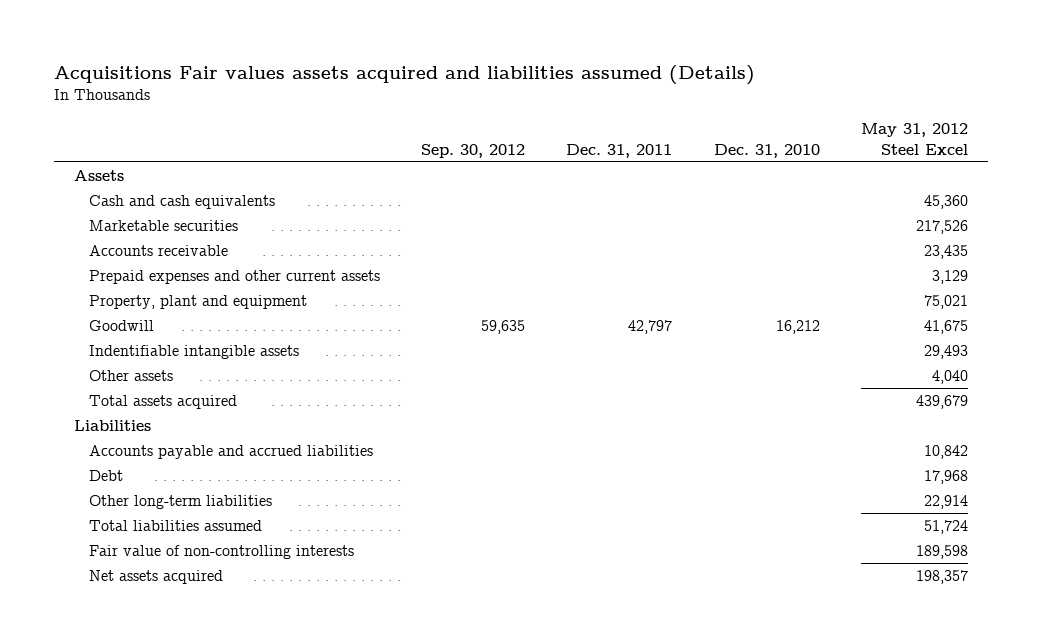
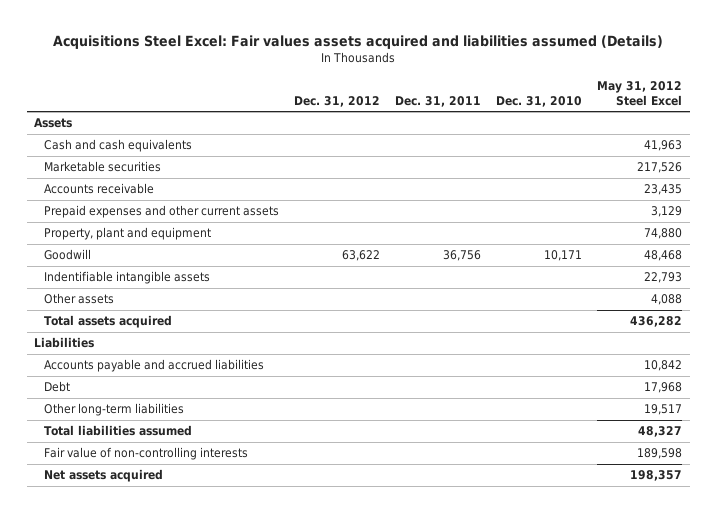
- Acquisitions Fair values assets acquired and liabilities assumed (Details)
+ Acquisitions Steel Excel: Fair values assets acquired and liabilities assumed (Details)
- | Sep. 30, 2012 | Dec. 31, 2011 | Dec. 31, 2010 | May 31, 2012 Steel Excel
+ | Dec. 31, 2012 | Dec. 31, 2011 | Dec. 31, 2010 | May 31, 2012 Steel Excel
- Cash and cash equivalents | | | | 45,360
+ Cash and cash equivalents | | | | 41,963
- Property, plant and equipment | | | | 75,021
- Goodwill | 59,635 | 42,797 | 16,212 | 41,675
- Indentifiable intangible assets | | | | 29,493
- Other assets | | | | 4,040
- Total assets acquired | | | | 439,679
+ Property, plant and equipment | | | | 74,880
+ Goodwill | 63,622 | 36,756 | 10,171 | 48,468
+ Indentifiable intangible assets | | | | 22,793
+ Other assets | | | | 4,088
+ Total assets acquired | | | | 436,282
- Other long-term liabilities | | | | 22,914
- Total liabilities assumed | | | | 51,724
+ Other long-term liabilities | | | | 19,517
+ Total liabilities assumed | | | | 48,327

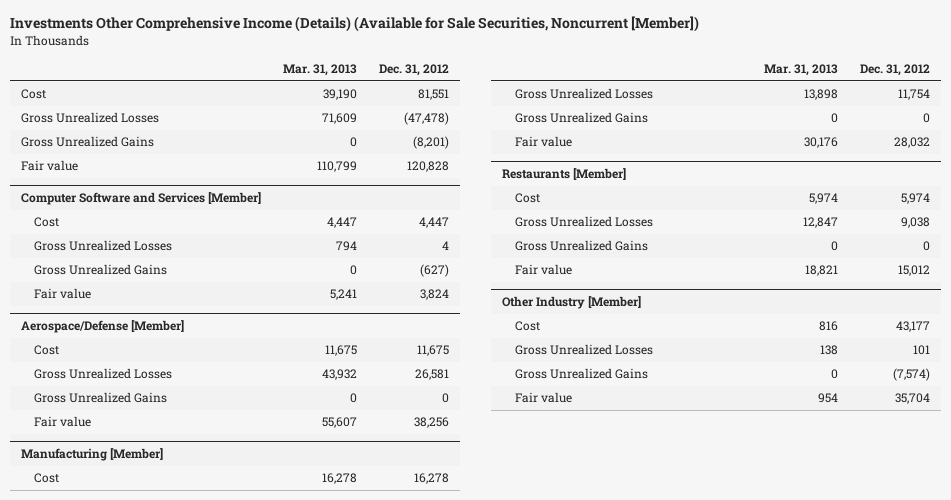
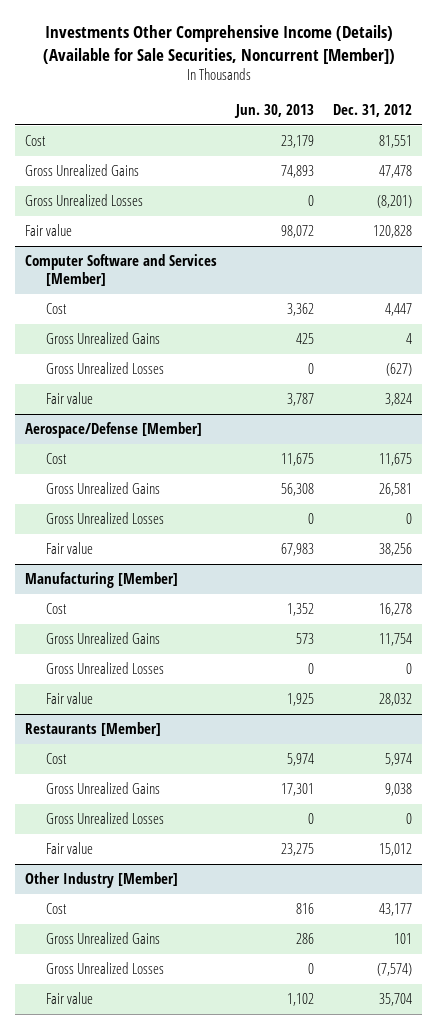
- | Mar. 31, 2013 | Dec. 31, 2012
+ | Jun. 30, 2013 | Dec. 31, 2012
- Gross Unrealized Losses | 71,609 | (47,478)
- Gross Unrealized Gains | 0 | (8,201)
+ Gross Unrealized Gains | 74,893 | 47,478
+ Gross Unrealized Losses | 0 | (8,201)
@ Computer Software and Services [Member]
- Gross Unrealized Losses | 794 | 4
- Gross Unrealized Gains | 0 | (627)
+ Gross Unrealized Gains | 425 | 4
+ Gross Unrealized Losses | 0 | (627)
@ Aerospace/Defense [Member]
- Gross Unrealized Losses | 43,932 | 26,581
- Gross Unrealized Gains | 0 | 0
+ Gross Unrealized Gains | 56,308 | 26,581
+ Gross Unrealized Losses | 0 | 0
@ Manufacturing [Member]
- Gross Unrealized Losses | 13,898 | 11,754
- Gross Unrealized Gains | 0 | 0
+ Gross Unrealized Gains | 573 | 11,754
+ Gross Unrealized Losses | 0 | 0
@ Restaurants [Member]
- Gross Unrealized Losses | 12,847 | 9,038
- Gross Unrealized Gains | 0 | 0
+ Gross Unrealized Gains | 17,301 | 9,038
+ Gross Unrealized Losses | 0 | 0
@ Other Industry [Member]
- Gross Unrealized Losses | 138 | 101
- Gross Unrealized Gains | 0 | (7,574)
+ Gross Unrealized Gains | 286 | 101
+ Gross Unrealized Losses | 0 | (7,574)

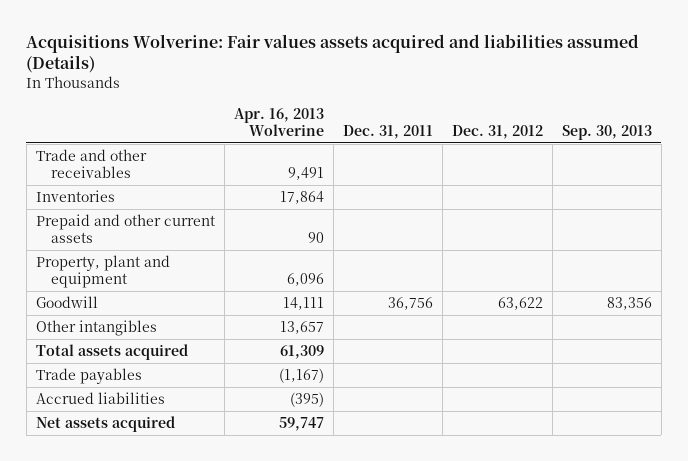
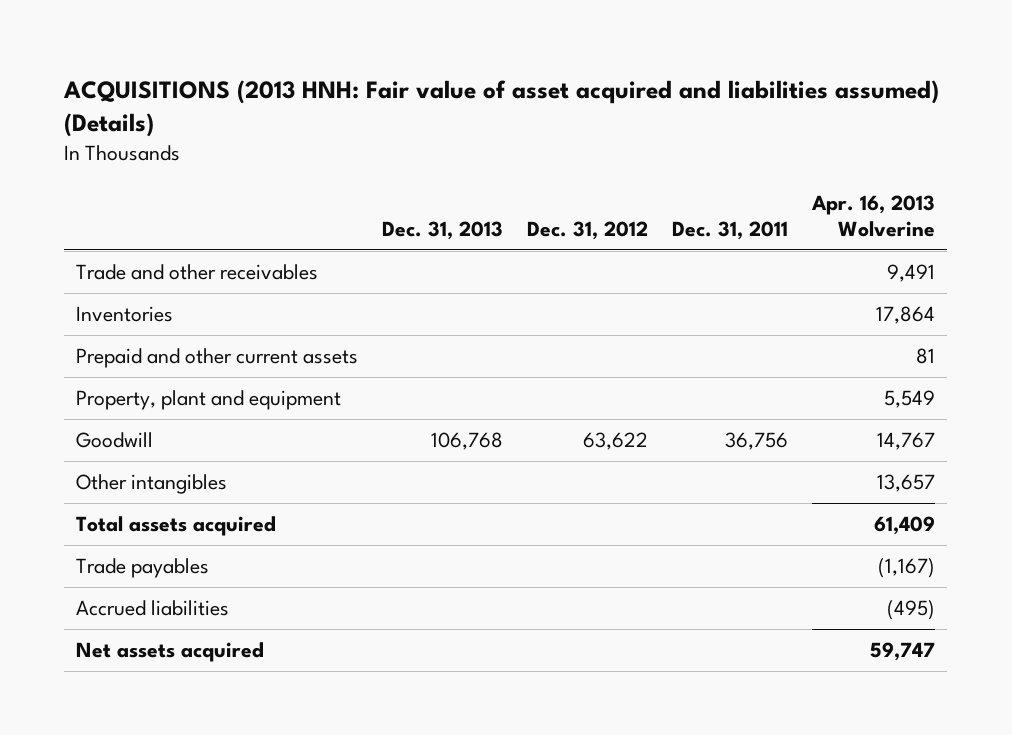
- Acquisitions Wolverine: Fair values assets acquired and liabilities assumed (Details)
+ ACQUISITIONS (2013 HNH: Fair value of asset acquired and liabilities assumed) (Details)
- | Apr. 16, 2013 Wolverine | Dec. 31, 2011 | Dec. 31, 2012 | Sep. 30, 2013
+ | Dec. 31, 2013 | Dec. 31, 2012 | Dec. 31, 2011 | Apr. 16, 2013 Wolverine
- Prepaid and other current assets | 90 | | |
- Property, plant and equipment | 6,096 | | |
- Goodwill | 14,111 | 36,756 | 63,622 | 83,356
+ Prepaid and other current assets | | | | 81
+ Property, plant and equipment | | | | 5,549
+ Goodwill | 106,768 | 63,622 | 36,756 | 14,767
- Total assets acquired | 61,309 | | |
+ Total assets acquired | | | | 61,409
- Accrued liabilities | (395) | | |
+ Accrued liabilities | | | | (495)

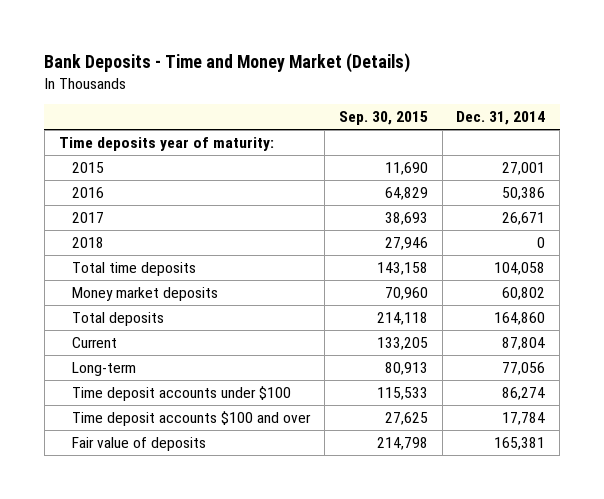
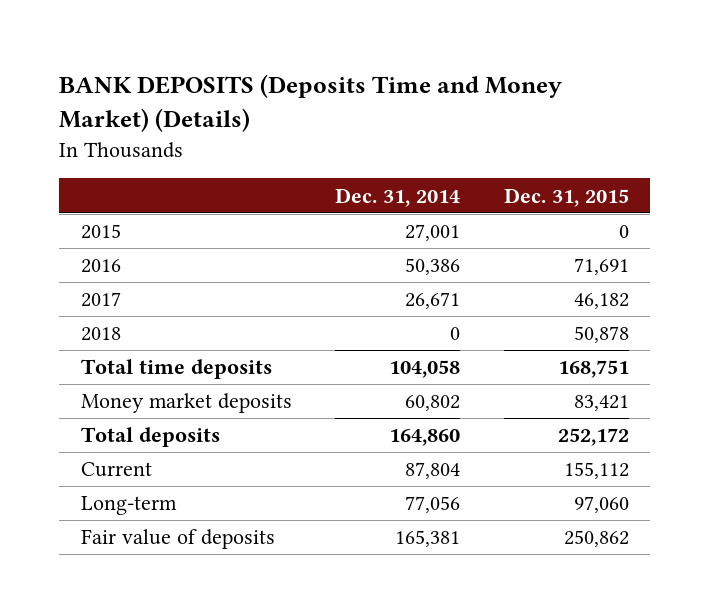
- Bank Deposits - Time and Money Market (Details)
+ BANK DEPOSITS (Deposits Time and Money Market) (Details)
- | Sep. 30, 2015 | Dec. 31, 2014
+ | Dec. 31, 2014 | Dec. 31, 2015
- Time deposits year of maturity:
- Time deposit accounts under $100 | 115,533 | 86,274
- Time deposit accounts $100 and over | 27,625 | 17,784

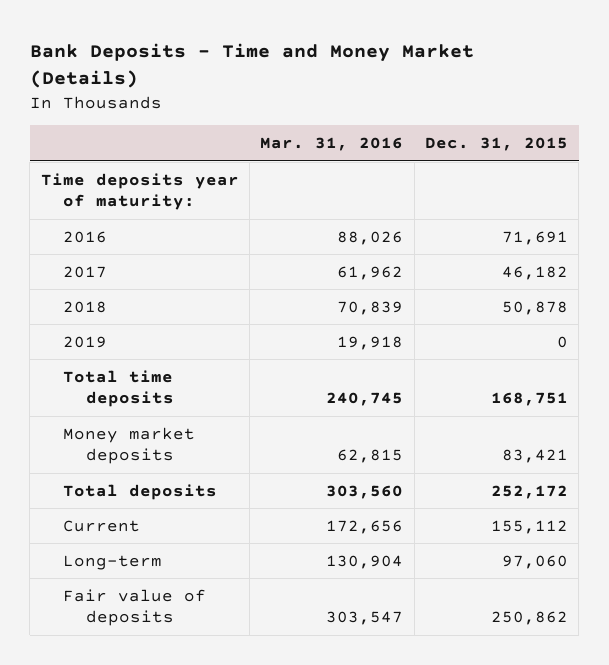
- BANK DEPOSITS (Deposits Time and Money Market) (Details)
+ Bank Deposits - Time and Money Market (Details)
- | Dec. 31, 2014 | Dec. 31, 2015
+ | Mar. 31, 2016 | Dec. 31, 2015
- 2015 | 27,001 | 0
+ Time deposits year of maturity:
+ 2019 | 19,918 | 0

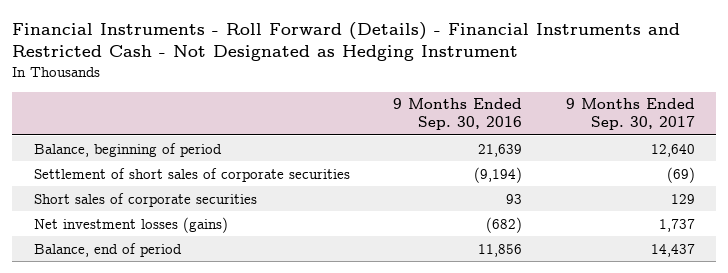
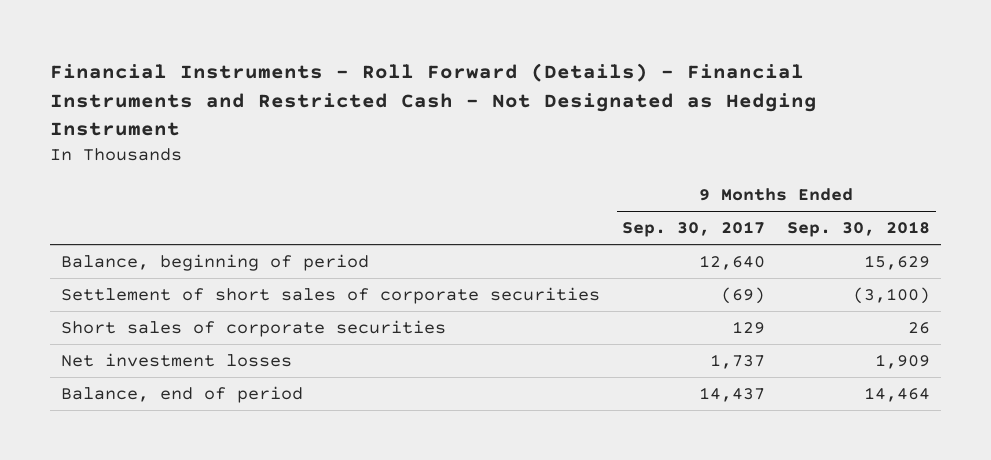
- | 9 Months Ended Sep. 30, 2016 | 9 Months Ended Sep. 30, 2017
+ | 9 Months Ended Sep. 30, 2017 | 9 Months Ended Sep. 30, 2018
- Net investment losses (gains) | (682) | 1,737
+ Net investment losses | 1,737 | 1,909

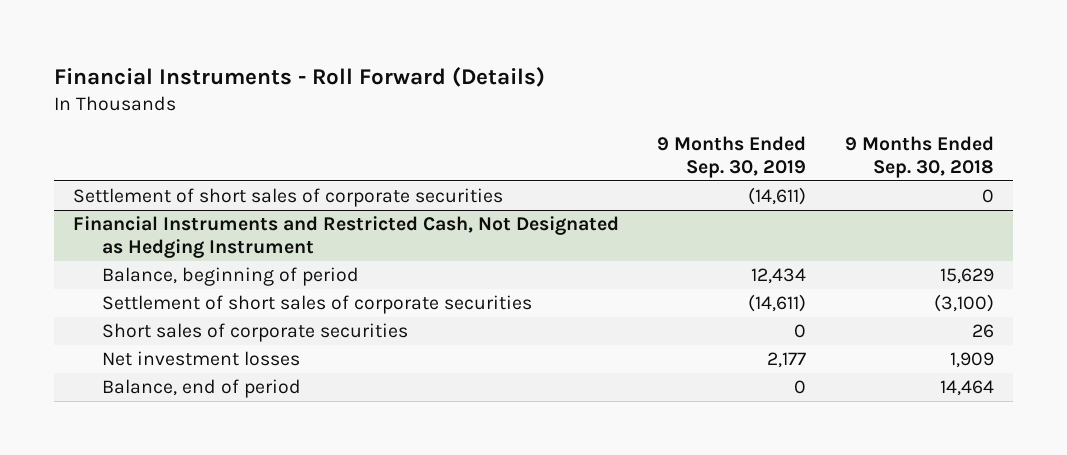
- Financial Instruments - Roll Forward (Details) - Financial Instruments and Restricted Cash - Not Designated as Hedging Instrument
+ Financial Instruments - Roll Forward (Details)
- | 9 Months Ended Sep. 30, 2017 | 9 Months Ended Sep. 30, 2018
+ | 9 Months Ended Sep. 30, 2019 | 9 Months Ended Sep. 30, 2018
+ Settlement of short sales of corporate securities | (14,611) | 0
+ Financial Instruments and Restricted Cash, Not Designated as Hedging Instrument

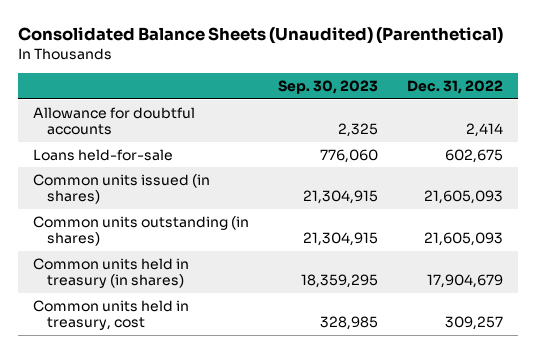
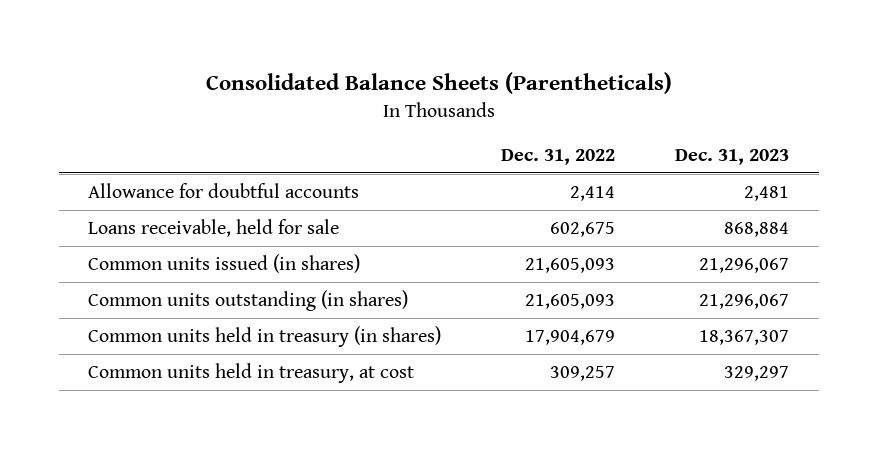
- Consolidated Balance Sheets (Unaudited) (Parenthetical)
+ Consolidated Balance Sheets (Parentheticals)
- | Sep. 30, 2023 | Dec. 31, 2022
+ | Dec. 31, 2022 | Dec. 31, 2023
- Loans held-for-sale | 776,060 | 602,675
+ Loans receivable, held for sale | 602,675 | 868,884
- Common units held in treasury, cost | 328,985 | 309,257
+ Common units held in treasury, at cost | 309,257 | 329,297

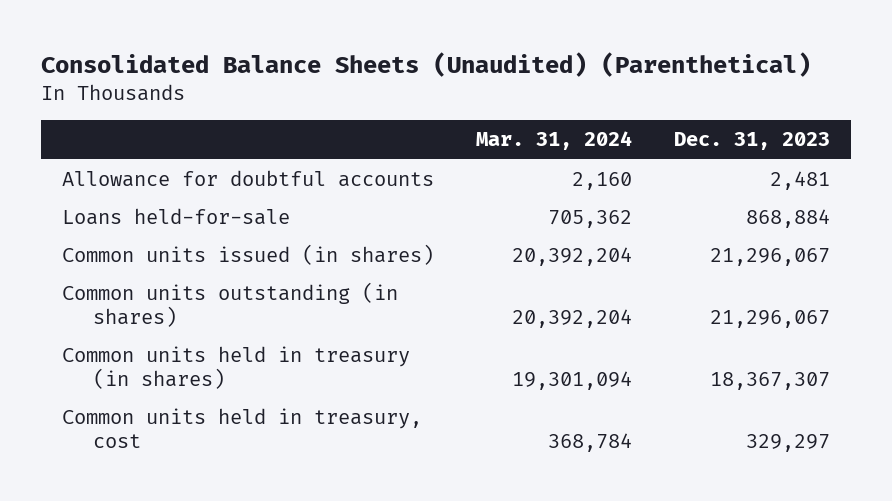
- Consolidated Balance Sheets (Parentheticals)
+ Consolidated Balance Sheets (Unaudited) (Parenthetical)
- | Dec. 31, 2022 | Dec. 31, 2023
+ | Mar. 31, 2024 | Dec. 31, 2023
- Loans receivable, held for sale | 602,675 | 868,884
+ Loans held-for-sale | 705,362 | 868,884
- Common units held in treasury, at cost | 309,257 | 329,297
+ Common units held in treasury, cost | 368,784 | 329,297

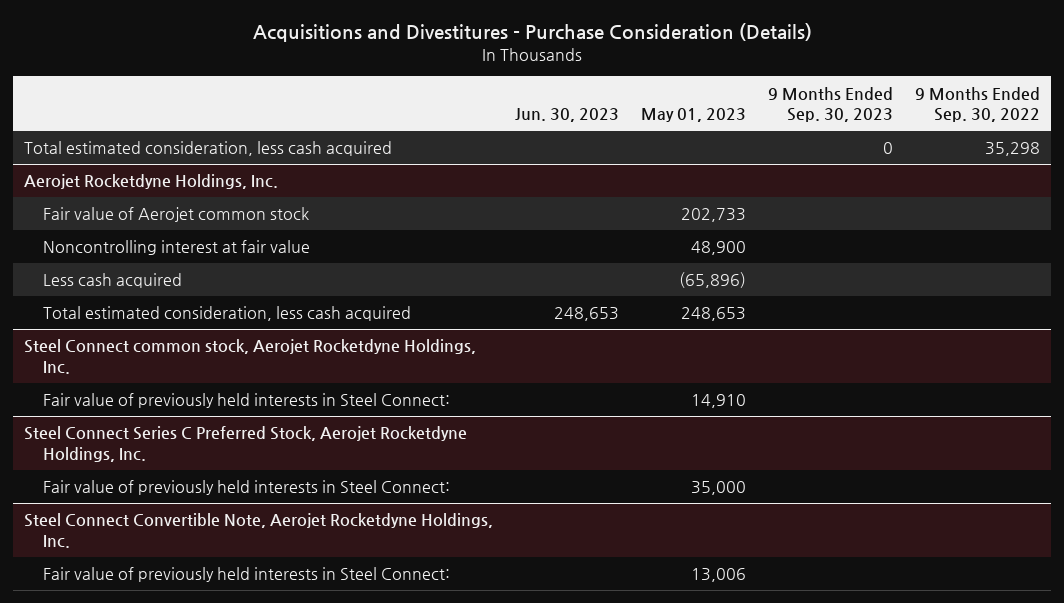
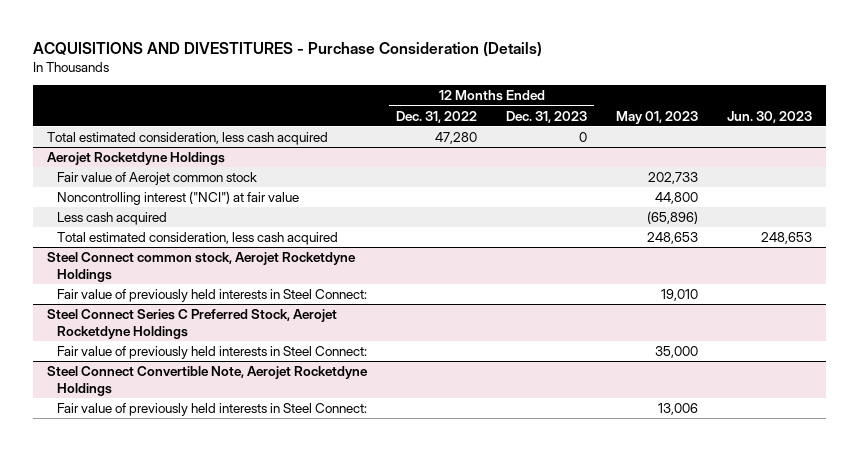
- Acquisitions and Divestitures - Purchase Consideration (Details)
+ ACQUISITIONS AND DIVESTITURES - Purchase Consideration (Details)
- | Jun. 30, 2023 | May 01, 2023 | 9 Months Ended Sep. 30, 2023 | 9 Months Ended Sep. 30, 2022
+ | 12 Months Ended Dec. 31, 2022 | 12 Months Ended Dec. 31, 2023 | May 01, 2023 | Jun. 30, 2023
- Aerojet Rocketdyne Holdings, Inc.
+ Aerojet Rocketdyne Holdings
- Noncontrolling interest at fair value | | 48,900 | |
+ Noncontrolling interest ("NCI") at fair value | | | 44,800 |
- Steel Connect common stock, Aerojet Rocketdyne Holdings, Inc.
- Fair value of previously held interests in Steel Connect: | | 14,910 | |
- Steel Connect Series C Preferred Stock, Aerojet Rocketdyne Holdings, Inc.
+ Steel Connect common stock, Aerojet Rocketdyne Holdings
+ Fair value of previously held interests in Steel Connect: | | | 19,010 |
+ Steel Connect Series C Preferred Stock, Aerojet Rocketdyne Holdings
- Steel Connect Convertible Note, Aerojet Rocketdyne Holdings, Inc.
+ Steel Connect Convertible Note, Aerojet Rocketdyne Holdings

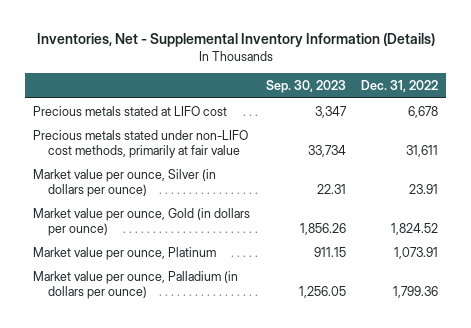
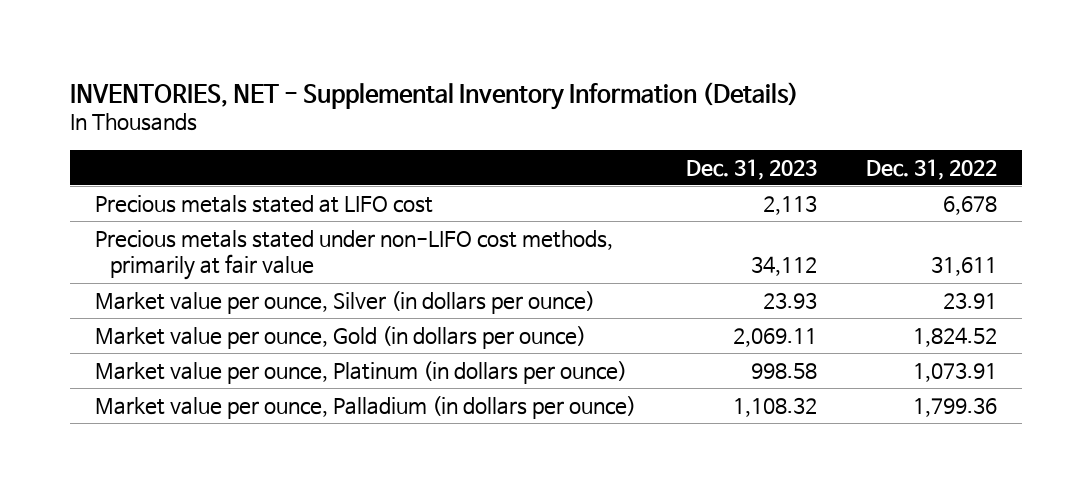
- Inventories, Net - Supplemental Inventory Information (Details)
+ INVENTORIES, NET - Supplemental Inventory Information (Details)
- | Sep. 30, 2023 | Dec. 31, 2022
+ | Dec. 31, 2023 | Dec. 31, 2022
- Market value per ounce, Platinum | 911.15 | 1,073.91
+ Market value per ounce, Platinum (in dollars per ounce) | 998.58 | 1,073.91

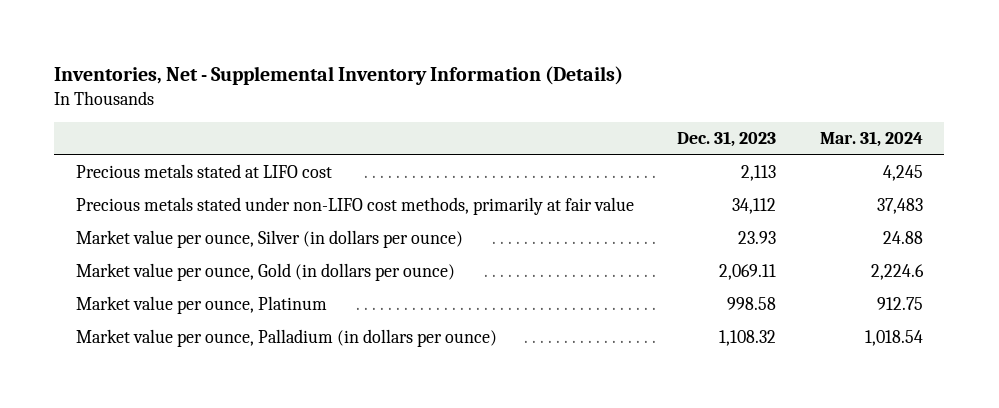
- INVENTORIES, NET - Supplemental Inventory Information (Details)
+ Inventories, Net - Supplemental Inventory Information (Details)
- | Dec. 31, 2023 | Dec. 31, 2022
+ | Dec. 31, 2023 | Mar. 31, 2024
- Market value per ounce, Platinum (in dollars per ounce) | 998.58 | 1,073.91
+ Market value per ounce, Platinum | 998.58 | 912.75

